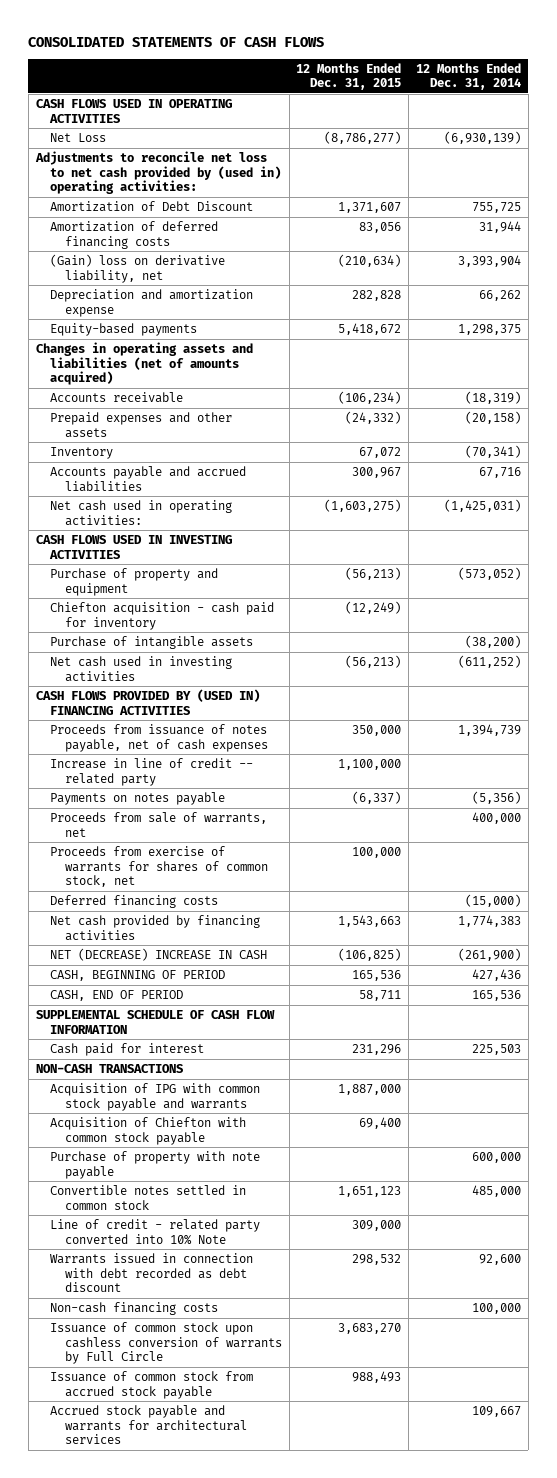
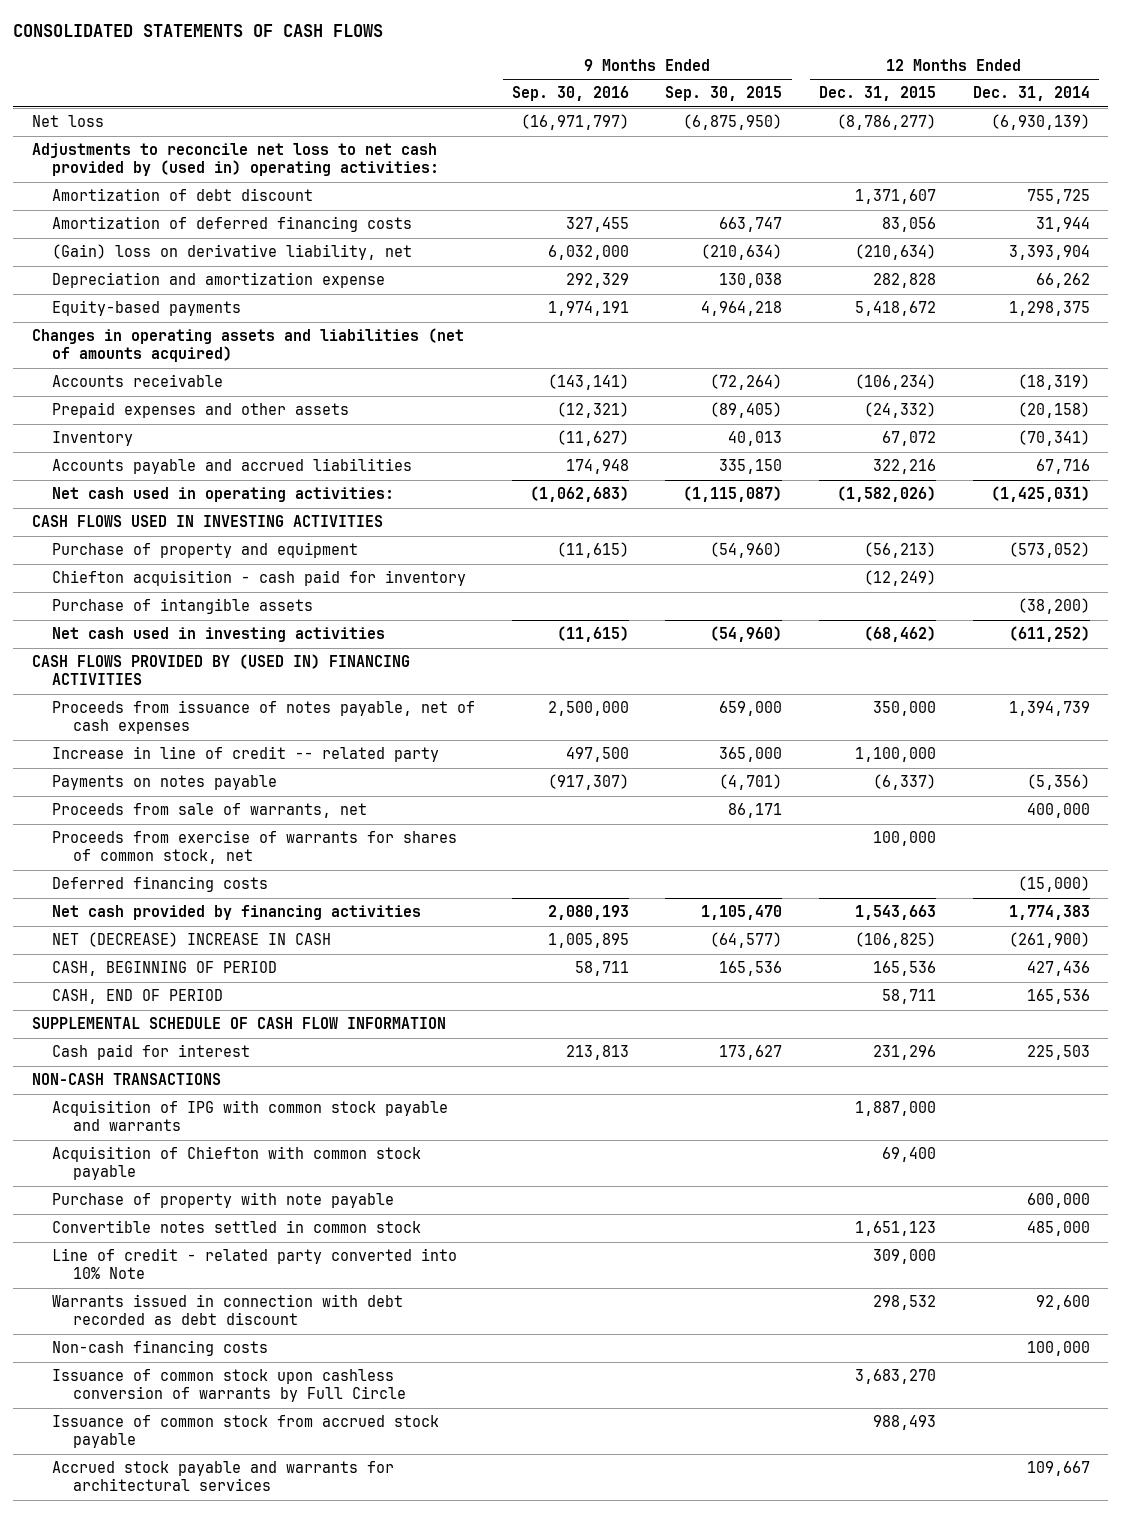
- | 12 Months Ended Dec. 31, 2015 | 12 Months Ended Dec. 31, 2014
+ | 9 Months Ended Sep. 30, 2016 | 9 Months Ended Sep. 30, 2015 | 12 Months Ended Dec. 31, 2015 | 12 Months Ended Dec. 31, 2014
- CASH FLOWS USED IN OPERATING ACTIVITIES
- Net Loss | (8,786,277) | (6,930,139)
+ Net loss | (16,971,797) | (6,875,950) | (8,786,277) | (6,930,139)
- Amortization of Debt Discount | 1,371,607 | 755,725
+ Amortization of debt discount | | | 1,371,607 | 755,725
- Accounts payable and accrued liabilities | 300,967 | 67,716
- Net cash used in operating activities: | (1,603,275) | (1,425,031)
+ Accounts payable and accrued liabilities | 174,948 | 335,150 | 322,216 | 67,716
+ Net cash used in operating activities: | (1,062,683) | (1,115,087) | (1,582,026) | (1,425,031)
- Net cash used in investing activities | (56,213) | (611,252)
+ Net cash used in investing activities | (11,615) | (54,960) | (68,462) | (611,252)

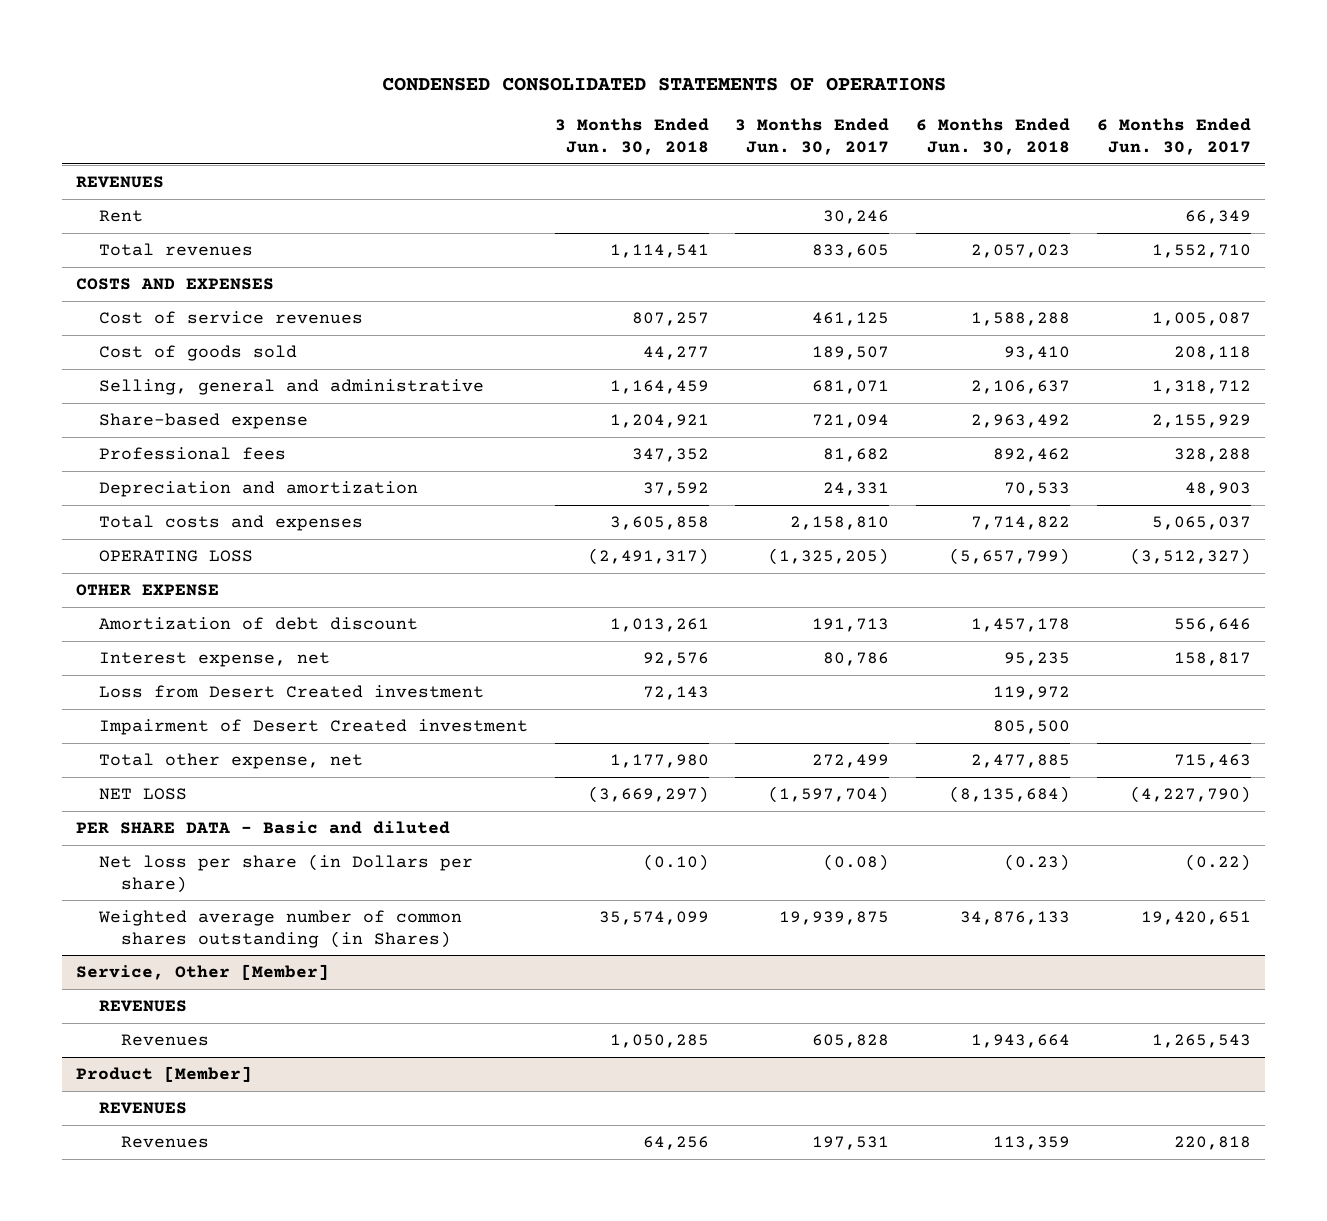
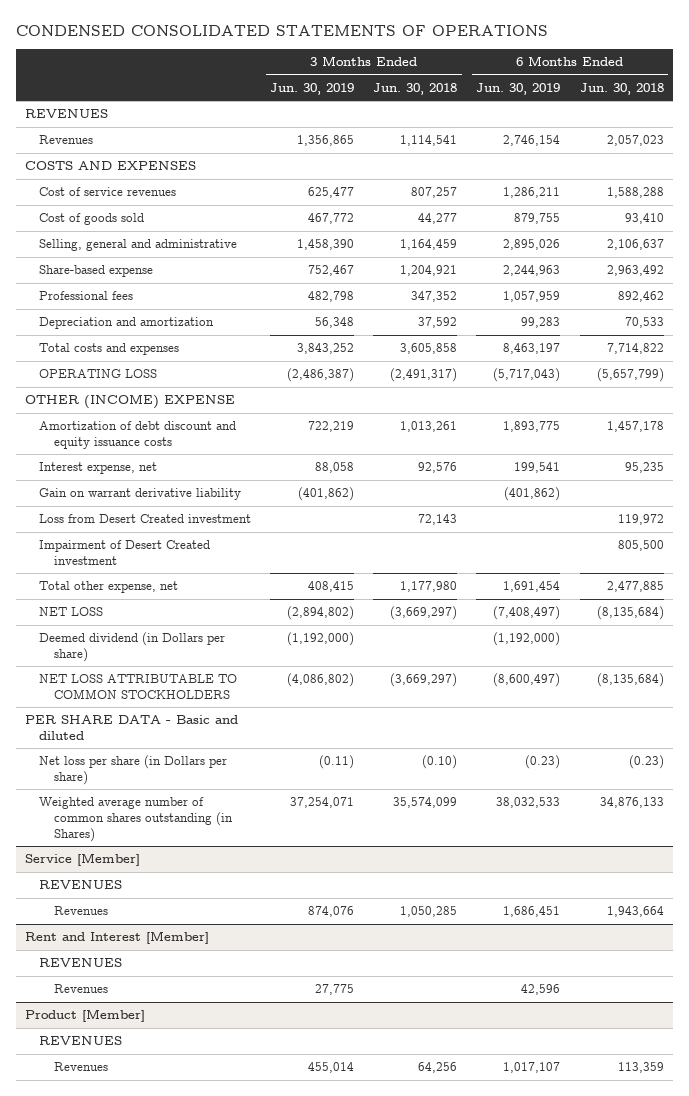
- | 3 Months Ended Jun. 30, 2018 | 3 Months Ended Jun. 30, 2017 | 6 Months Ended Jun. 30, 2018 | 6 Months Ended Jun. 30, 2017
+ | 3 Months Ended Jun. 30, 2019 | 3 Months Ended Jun. 30, 2018 | 6 Months Ended Jun. 30, 2019 | 6 Months Ended Jun. 30, 2018
- Rent | | 30,246 | | 66,349
- Total revenues | 1,114,541 | 833,605 | 2,057,023 | 1,552,710
+ Revenues | 1,356,865 | 1,114,541 | 2,746,154 | 2,057,023
- OTHER EXPENSE
- Amortization of debt discount | 1,013,261 | 191,713 | 1,457,178 | 556,646
+ OTHER (INCOME) EXPENSE
+ Amortization of debt discount and equity issuance costs | 722,219 | 1,013,261 | 1,893,775 | 1,457,178
+ Gain on warrant derivative liability | (401,862) | | (401,862) |
+ Deemed dividend (in Dollars per share) | (1,192,000) | | (1,192,000) |
+ NET LOSS ATTRIBUTABLE TO COMMON STOCKHOLDERS | (4,086,802) | (3,669,297) | (8,600,497) | (8,135,684)
- Service, Other [Member]
+ Service [Member]
+ Rent and Interest [Member]
+ REVENUES
+ Revenues | 27,775 | | 42,596 |

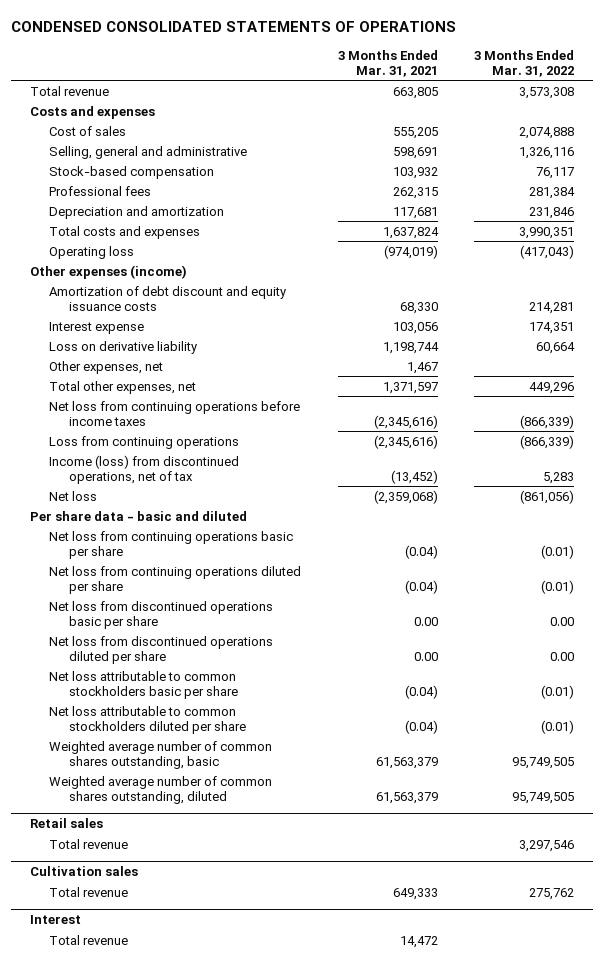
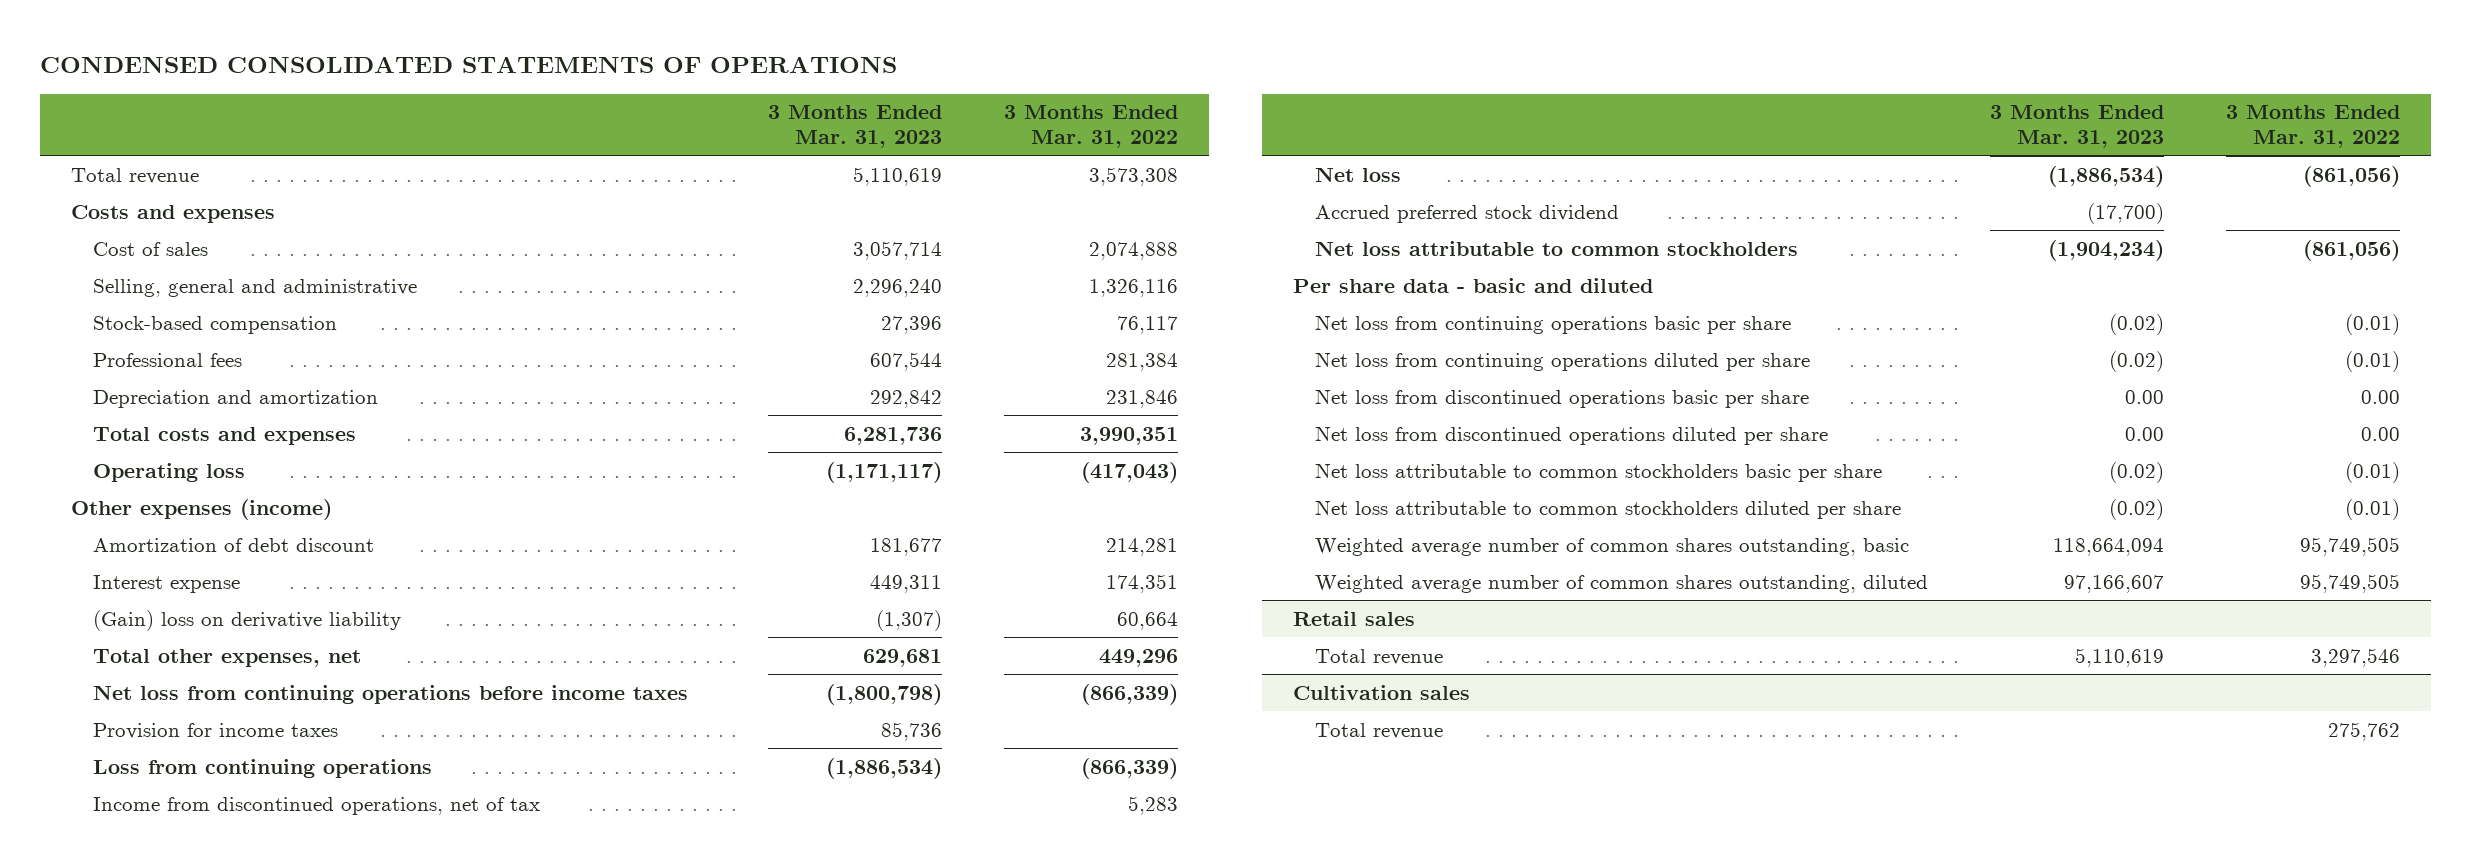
- | 3 Months Ended Mar. 31, 2021 | 3 Months Ended Mar. 31, 2022
+ | 3 Months Ended Mar. 31, 2023 | 3 Months Ended Mar. 31, 2022
- Amortization of debt discount and equity issuance costs | 68,330 | 214,281
+ Amortization of debt discount | 181,677 | 214,281
- Loss on derivative liability | 1,198,744 | 60,664
- Other expenses, net | 1,467 |
+ (Gain) loss on derivative liability | (1,307) | 60,664
+ Provision for income taxes | 85,736 |
- Income (loss) from discontinued operations, net of tax | (13,452) | 5,283
+ Income from discontinued operations, net of tax | | 5,283
+ Accrued preferred stock dividend | (17,700) |
+ Net loss attributable to common stockholders | (1,904,234) | (861,056)
- Interest
- Total revenue | 14,472 |

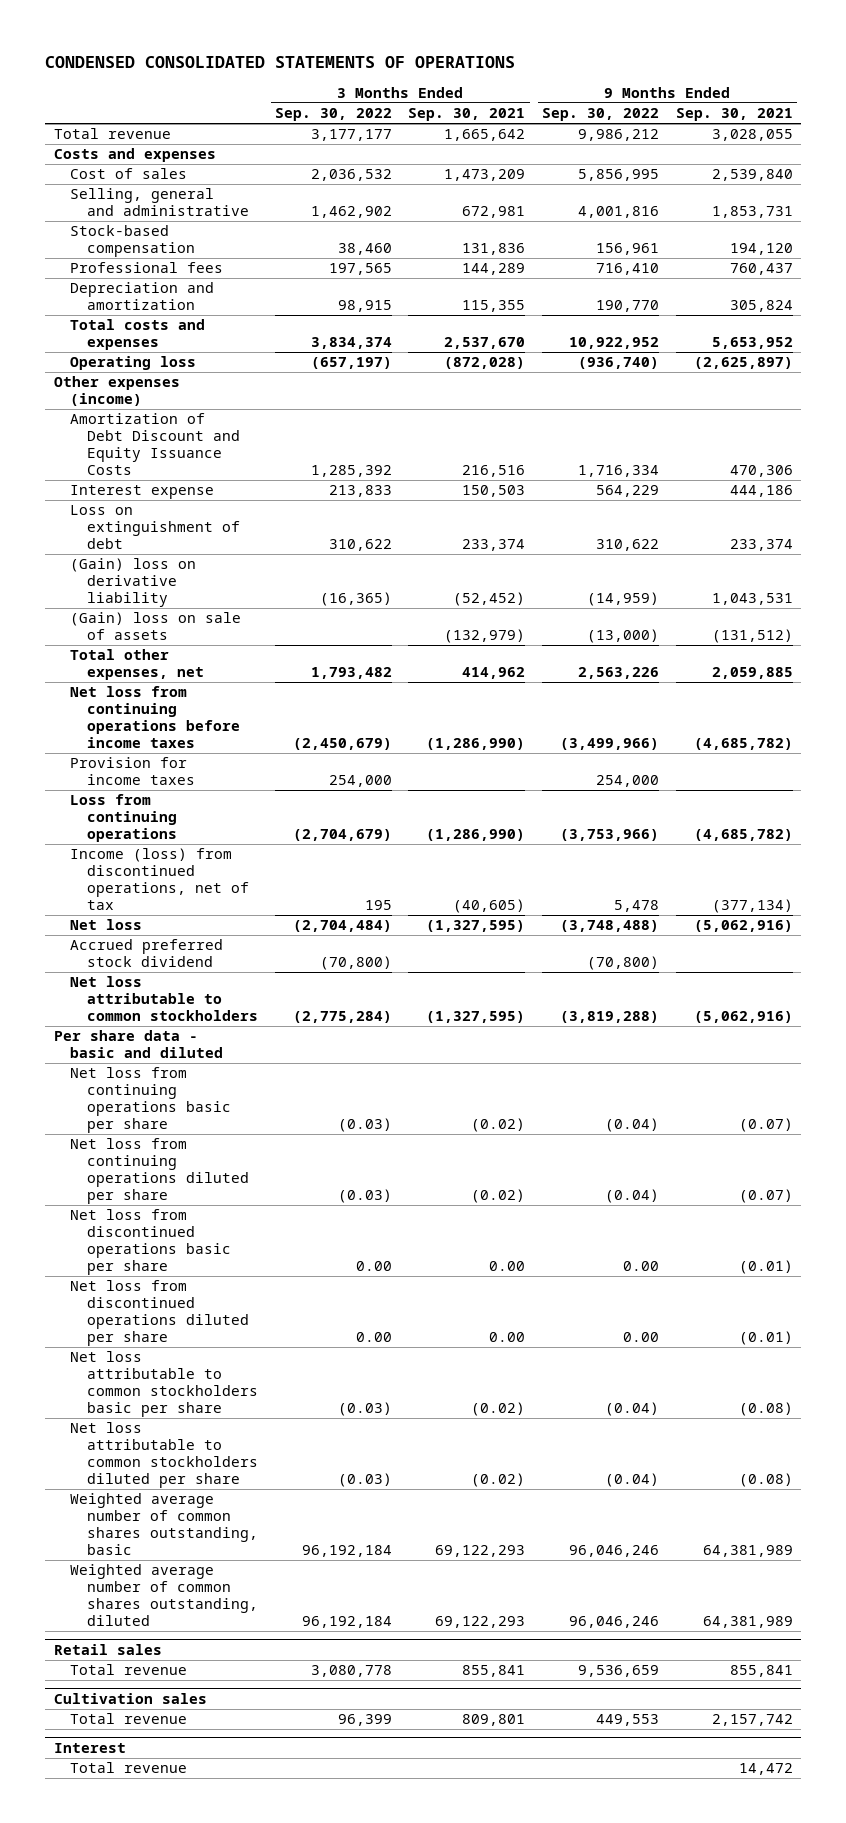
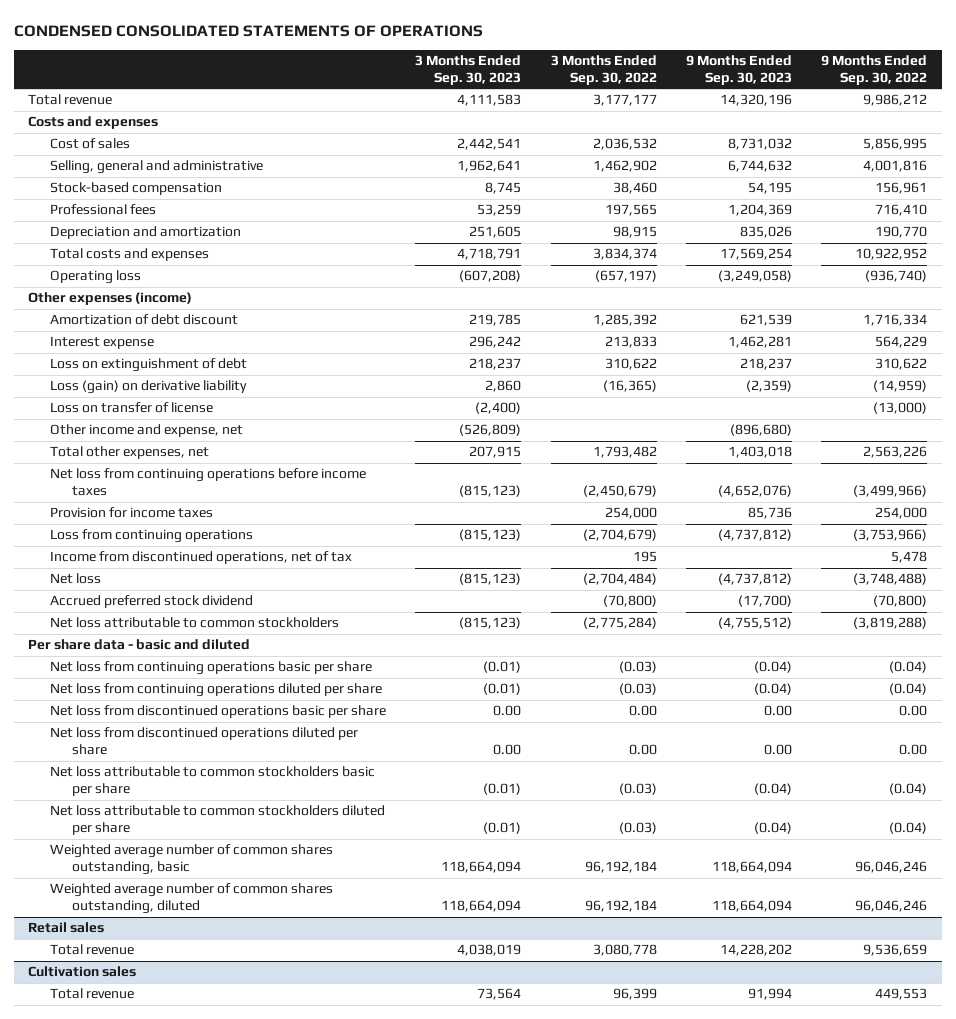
- | 3 Months Ended Sep. 30, 2022 | 3 Months Ended Sep. 30, 2021 | 9 Months Ended Sep. 30, 2022 | 9 Months Ended Sep. 30, 2021
+ | 3 Months Ended Sep. 30, 2023 | 3 Months Ended Sep. 30, 2022 | 9 Months Ended Sep. 30, 2023 | 9 Months Ended Sep. 30, 2022
- Amortization of Debt Discount and Equity Issuance Costs | 1,285,392 | 216,516 | 1,716,334 | 470,306
+ Amortization of debt discount | 219,785 | 1,285,392 | 621,539 | 1,716,334
- (Gain) loss on derivative liability | (16,365) | (52,452) | (14,959) | 1,043,531
- (Gain) loss on sale of assets | | (132,979) | (13,000) | (131,512)
+ Loss (gain) on derivative liability | 2,860 | (16,365) | (2,359) | (14,959)
+ Loss on transfer of license | (2,400) | | | (13,000)
+ Other income and expense, net | (526,809) | | (896,680) |
- Income (loss) from discontinued operations, net of tax | 195 | (40,605) | 5,478 | (377,134)
+ Income from discontinued operations, net of tax | | 195 | | 5,478
- Interest
- Total revenue | | | | 14,472

